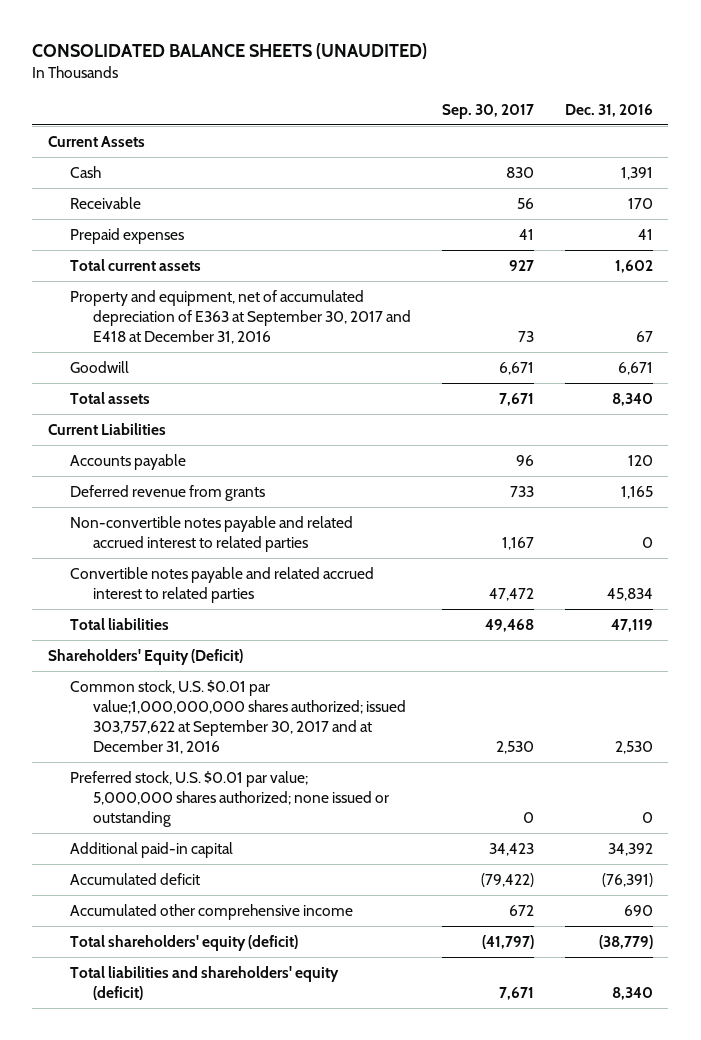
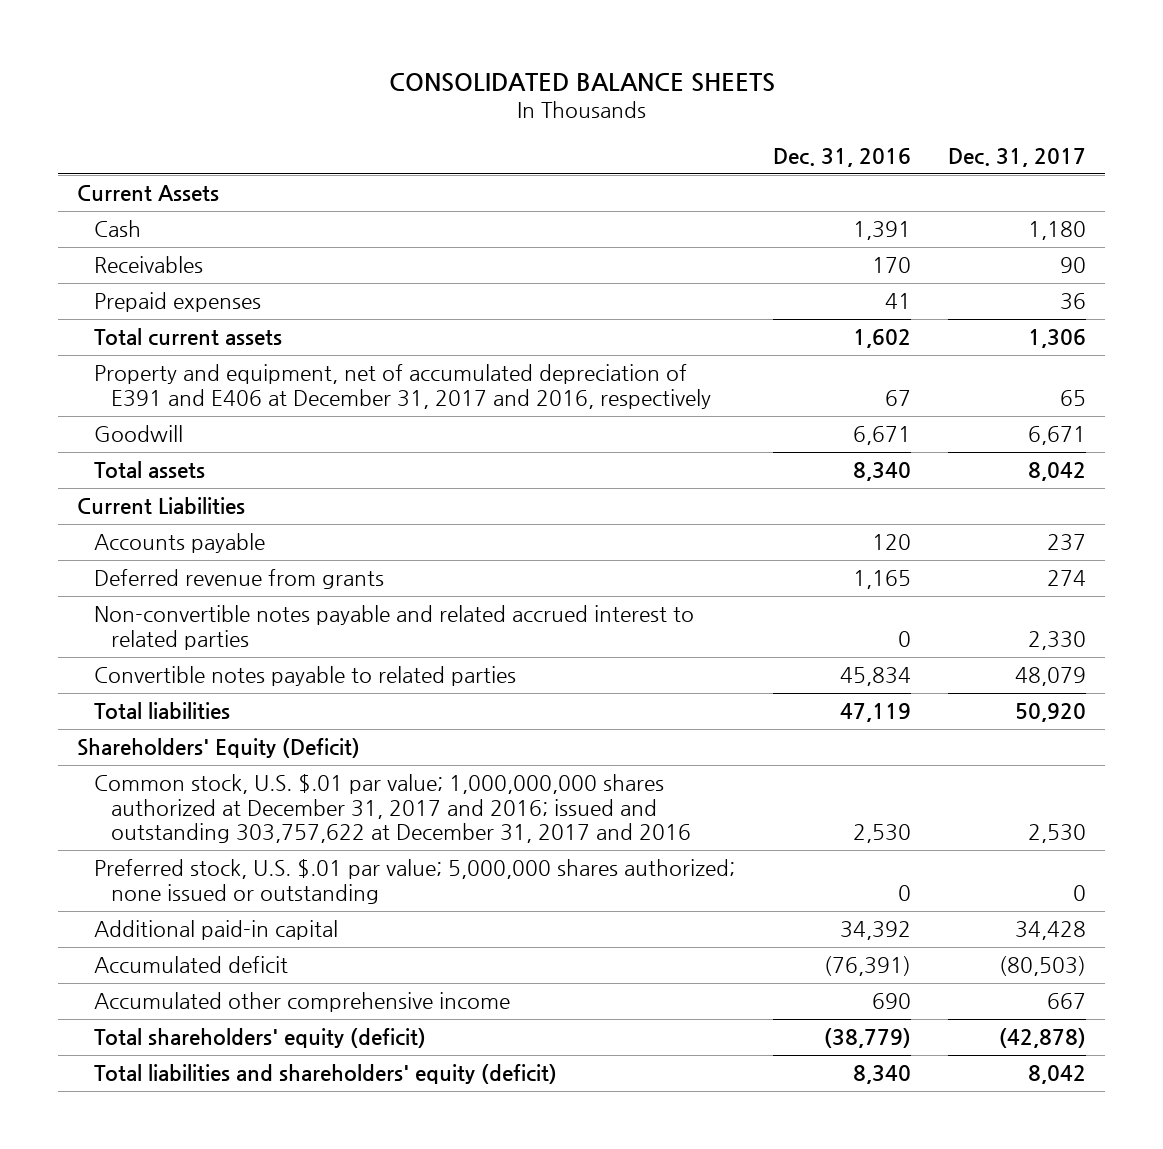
- CONSOLIDATED BALANCE SHEETS (UNAUDITED)
+ CONSOLIDATED BALANCE SHEETS
- | Sep. 30, 2017 | Dec. 31, 2016
+ | Dec. 31, 2016 | Dec. 31, 2017
- Receivable | 56 | 170
+ Receivables | 170 | 90
- Property and equipment, net of accumulated depreciation of E363 at September 30, 2017 and E418 at December 31, 2016 | 73 | 67
+ Property and equipment, net of accumulated depreciation of E391 and E406 at December 31, 2017 and 2016, respectively | 67 | 65
- Convertible notes payable and related accrued interest to related parties | 47,472 | 45,834
+ Convertible notes payable to related parties | 45,834 | 48,079
- Common stock, U.S. $0.01 par value;1,000,000,000 shares authorized; issued 303,757,622 at September 30, 2017 and at December 31, 2016 | 2,530 | 2,530
- Preferred stock, U.S. $0.01 par value; 5,000,000 shares authorized; none issued or outstanding | 0 | 0
+ Common stock, U.S. $.01 par value; 1,000,000,000 shares authorized at December 31, 2017 and 2016; issued and outstanding 303,757,622 at December 31, 2017 and 2016 | 2,530 | 2,530
+ Preferred stock, U.S. $.01 par value; 5,000,000 shares authorized; none issued or outstanding | 0 | 0

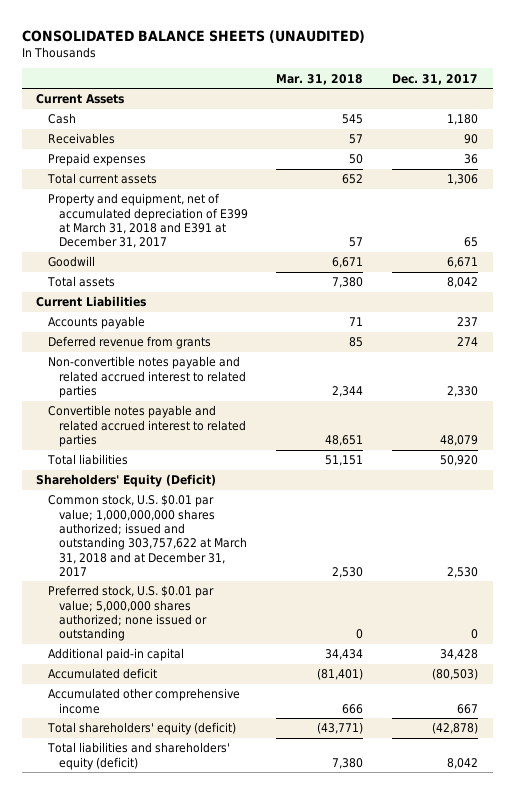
- CONSOLIDATED BALANCE SHEETS
+ CONSOLIDATED BALANCE SHEETS (UNAUDITED)
- | Dec. 31, 2016 | Dec. 31, 2017
+ | Mar. 31, 2018 | Dec. 31, 2017
- Property and equipment, net of accumulated depreciation of E391 and E406 at December 31, 2017 and 2016, respectively | 67 | 65
+ Property and equipment, net of accumulated depreciation of E399 at March 31, 2018 and E391 at December 31, 2017 | 57 | 65
- Convertible notes payable to related parties | 45,834 | 48,079
+ Convertible notes payable and related accrued interest to related parties | 48,651 | 48,079
- Common stock, U.S. $.01 par value; 1,000,000,000 shares authorized at December 31, 2017 and 2016; issued and outstanding 303,757,622 at December 31, 2017 and 2016 | 2,530 | 2,530
- Preferred stock, U.S. $.01 par value; 5,000,000 shares authorized; none issued or outstanding | 0 | 0
+ Common stock, U.S. $0.01 par value; 1,000,000,000 shares authorized; issued and outstanding 303,757,622 at March 31, 2018 and at December 31, 2017 | 2,530 | 2,530
+ Preferred stock, U.S. $0.01 par value; 5,000,000 shares authorized; none issued or outstanding | 0 | 0

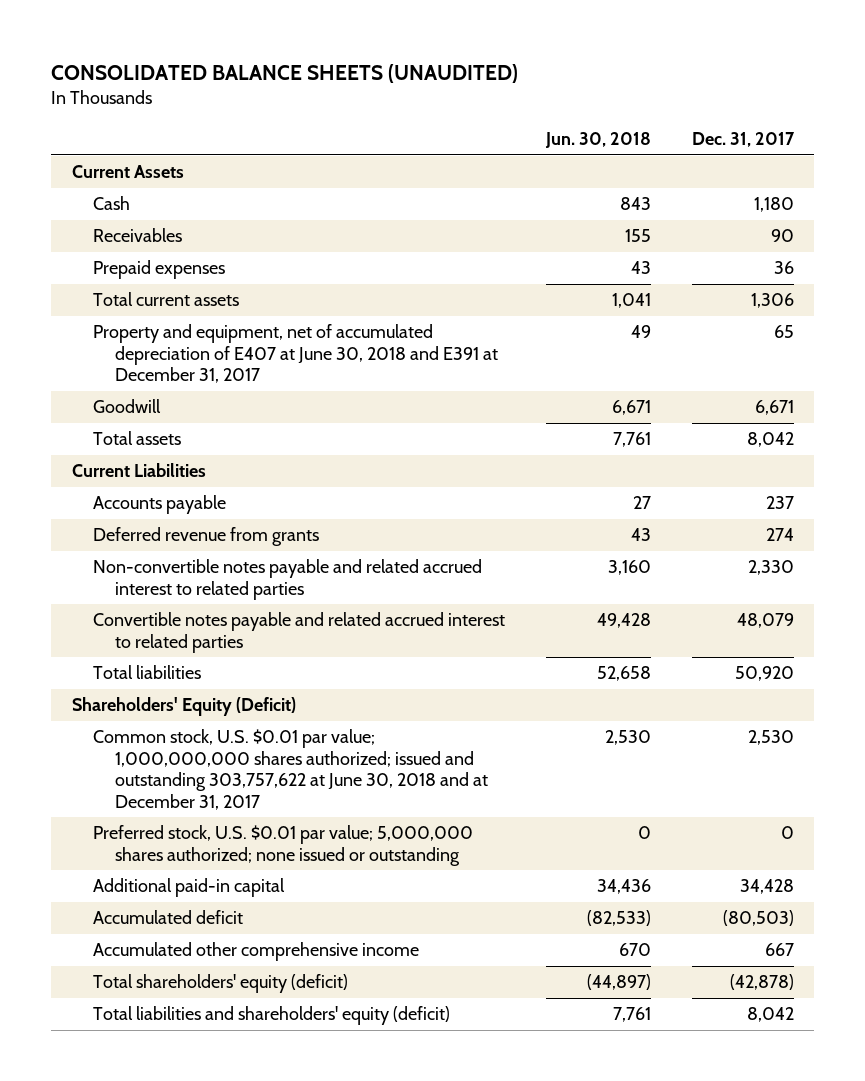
- | Mar. 31, 2018 | Dec. 31, 2017
+ | Jun. 30, 2018 | Dec. 31, 2017
- Property and equipment, net of accumulated depreciation of E399 at March 31, 2018 and E391 at December 31, 2017 | 57 | 65
+ Property and equipment, net of accumulated depreciation of E407 at June 30, 2018 and E391 at December 31, 2017 | 49 | 65
- Common stock, U.S. $0.01 par value; 1,000,000,000 shares authorized; issued and outstanding 303,757,622 at March 31, 2018 and at December 31, 2017 | 2,530 | 2,530
+ Common stock, U.S. $0.01 par value; 1,000,000,000 shares authorized; issued and outstanding 303,757,622 at June 30, 2018 and at December 31, 2017 | 2,530 | 2,530

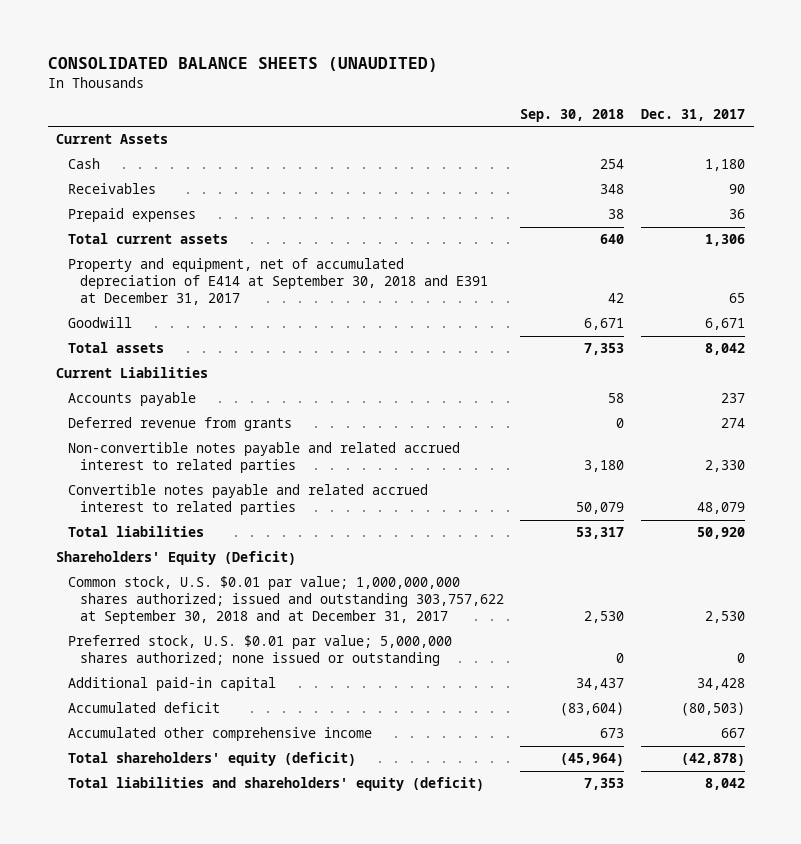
- | Jun. 30, 2018 | Dec. 31, 2017
+ | Sep. 30, 2018 | Dec. 31, 2017
- Property and equipment, net of accumulated depreciation of E407 at June 30, 2018 and E391 at December 31, 2017 | 49 | 65
+ Property and equipment, net of accumulated depreciation of E414 at September 30, 2018 and E391 at December 31, 2017 | 42 | 65
- Common stock, U.S. $0.01 par value; 1,000,000,000 shares authorized; issued and outstanding 303,757,622 at June 30, 2018 and at December 31, 2017 | 2,530 | 2,530
+ Common stock, U.S. $0.01 par value; 1,000,000,000 shares authorized; issued and outstanding 303,757,622 at September 30, 2018 and at December 31, 2017 | 2,530 | 2,530

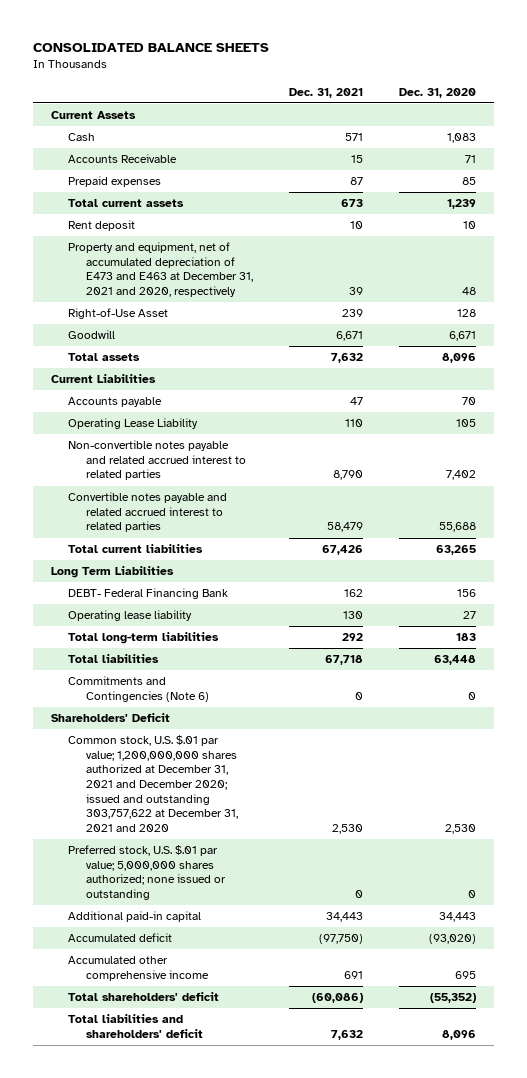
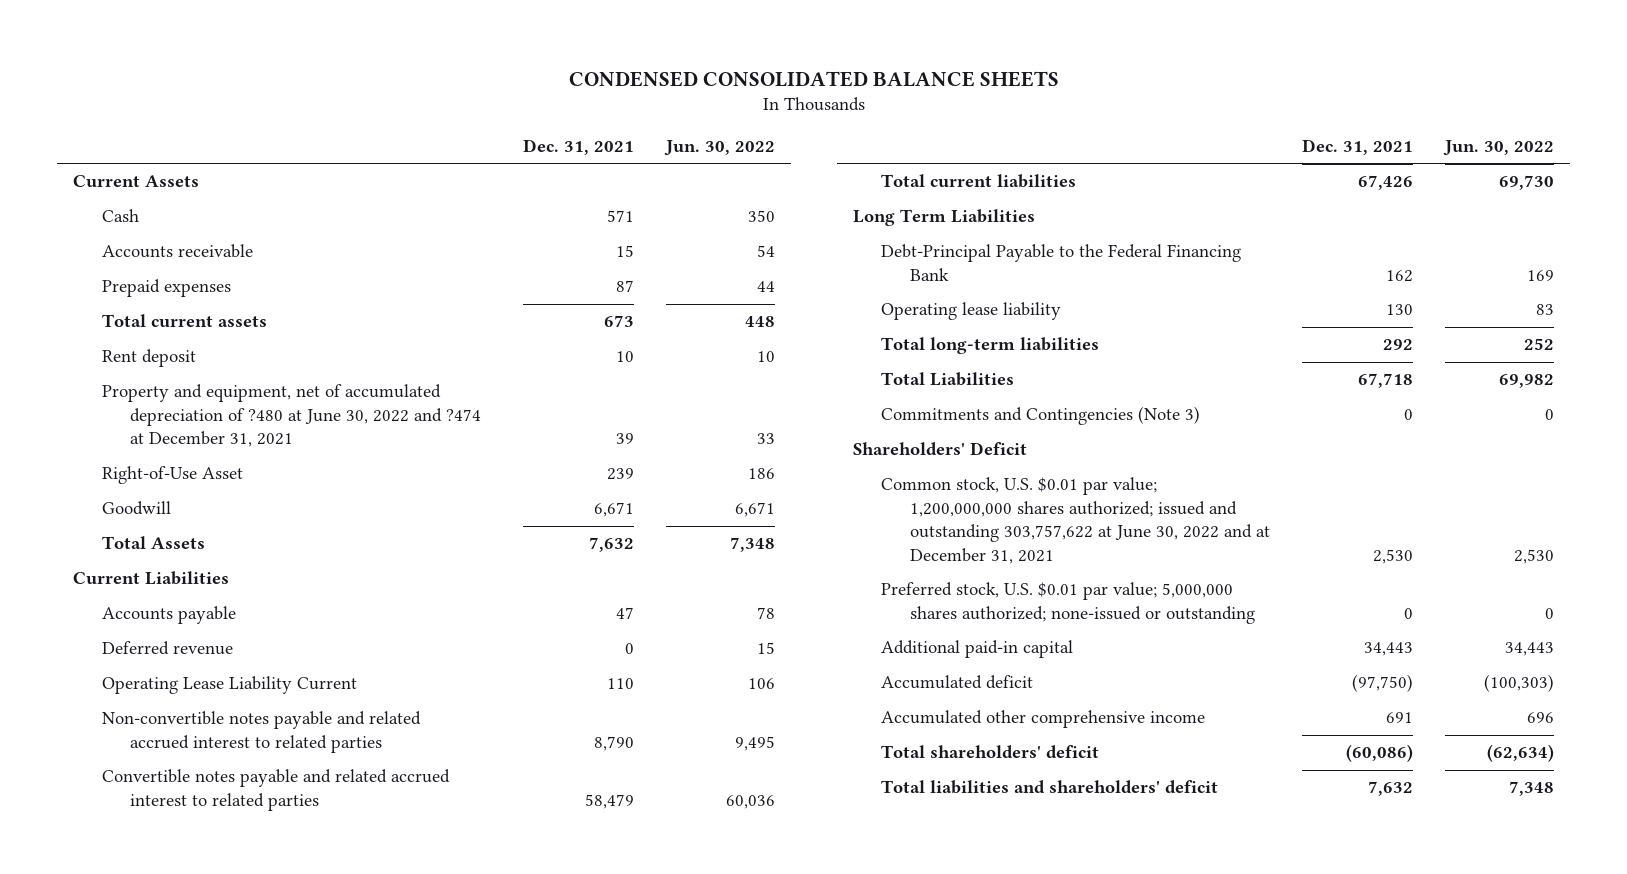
- CONSOLIDATED BALANCE SHEETS
+ CONDENSED CONSOLIDATED BALANCE SHEETS
- | Dec. 31, 2021 | Dec. 31, 2020
+ | Dec. 31, 2021 | Jun. 30, 2022
- Accounts Receivable | 15 | 71
+ Accounts receivable | 15 | 54
- Property and equipment, net of accumulated depreciation of E473 and E463 at December 31, 2021 and 2020, respectively | 39 | 48
+ Property and equipment, net of accumulated depreciation of ?480 at June 30, 2022 and ?474 at December 31, 2021 | 39 | 33
- Total assets | 7,632 | 8,096
+ Total Assets | 7,632 | 7,348
- Operating Lease Liability | 110 | 105
+ Deferred revenue | 0 | 15
+ Operating Lease Liability Current | 110 | 106
- DEBT- Federal Financing Bank | 162 | 156
+ Debt-Principal Payable to the Federal Financing Bank | 162 | 169
- Total liabilities | 67,718 | 63,448
- Commitments and Contingencies (Note 6) | 0 | 0
+ Total Liabilities | 67,718 | 69,982
+ Commitments and Contingencies (Note 3) | 0 | 0
- Common stock, U.S. $.01 par value; 1,200,000,000 shares authorized at December 31, 2021 and December 2020; issued and outstanding 303,757,622 at December 31, 2021 and 2020 | 2,530 | 2,530
- Preferred stock, U.S. $.01 par value; 5,000,000 shares authorized; none issued or outstanding | 0 | 0
+ Common stock, U.S. $0.01 par value; 1,200,000,000 shares authorized; issued and outstanding 303,757,622 at June 30, 2022 and at December 31, 2021 | 2,530 | 2,530
+ Preferred stock, U.S. $0.01 par value; 5,000,000 shares authorized; none-issued or outstanding | 0 | 0

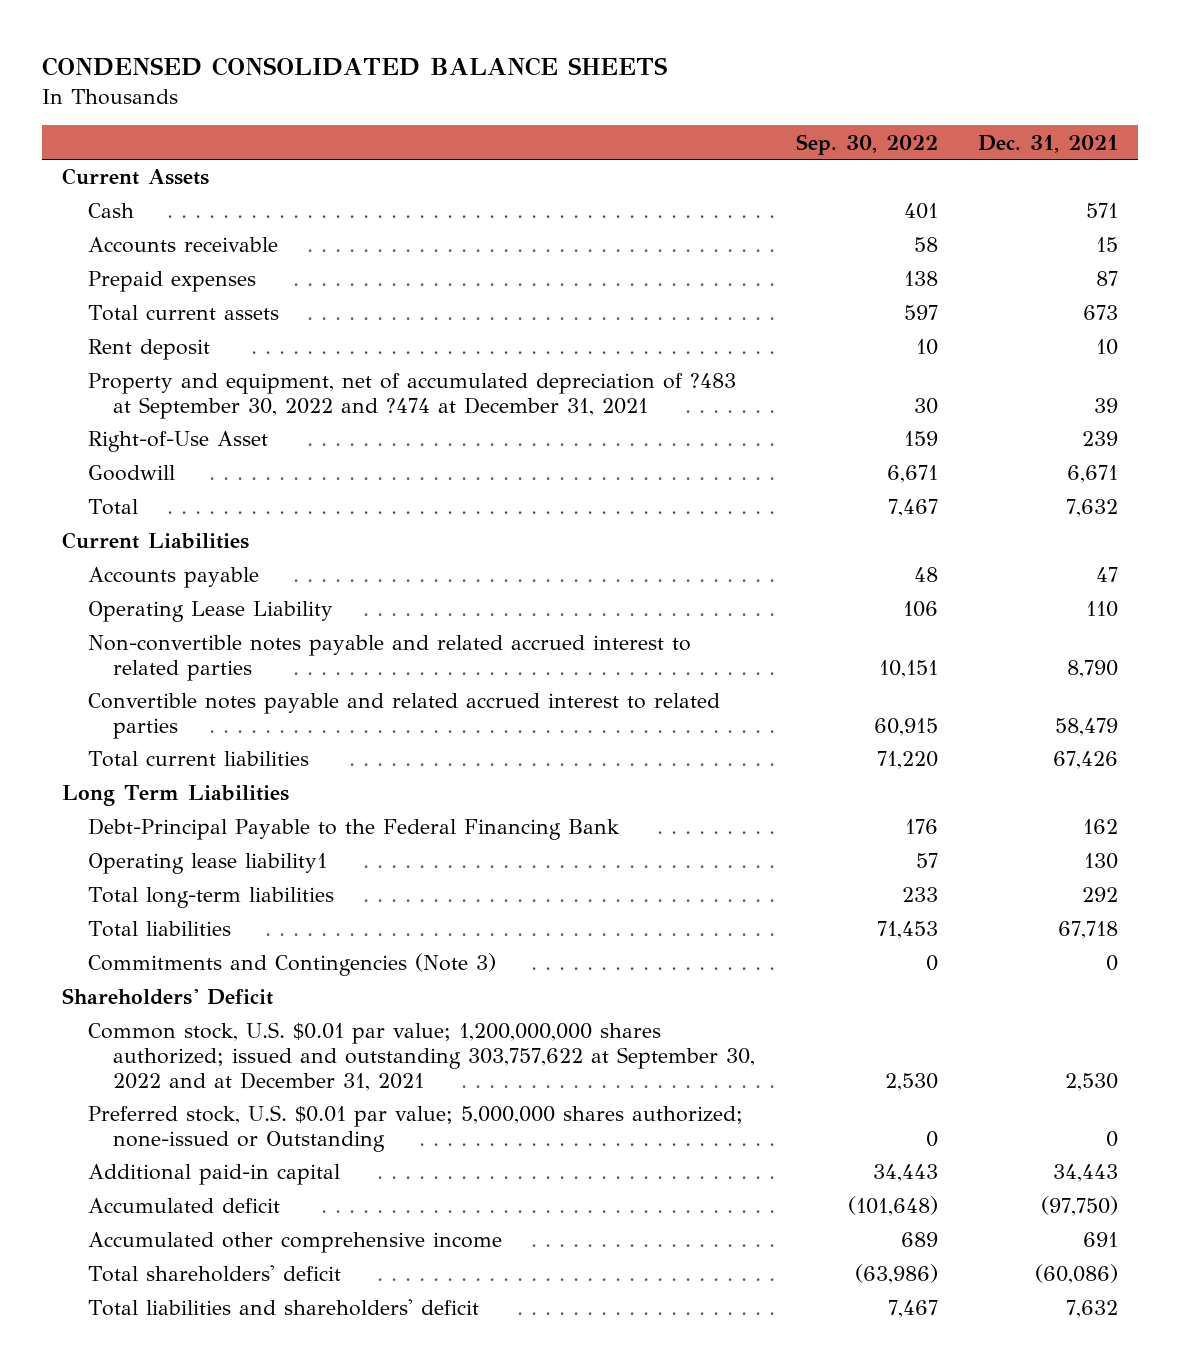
- | Dec. 31, 2021 | Jun. 30, 2022
+ | Sep. 30, 2022 | Dec. 31, 2021
- Property and equipment, net of accumulated depreciation of ?480 at June 30, 2022 and ?474 at December 31, 2021 | 39 | 33
+ Property and equipment, net of accumulated depreciation of ?483 at September 30, 2022 and ?474 at December 31, 2021 | 30 | 39
- Total Assets | 7,632 | 7,348
+ Total | 7,467 | 7,632
- Deferred revenue | 0 | 15
- Operating Lease Liability Current | 110 | 106
+ Operating Lease Liability | 106 | 110
- Operating lease liability | 130 | 83
+ Operating lease liability1 | 57 | 130
- Total Liabilities | 67,718 | 69,982
+ Total liabilities | 71,453 | 67,718
- Common stock, U.S. $0.01 par value; 1,200,000,000 shares authorized; issued and outstanding 303,757,622 at June 30, 2022 and at December 31, 2021 | 2,530 | 2,530
- Preferred stock, U.S. $0.01 par value; 5,000,000 shares authorized; none-issued or outstanding | 0 | 0
+ Common stock, U.S. $0.01 par value; 1,200,000,000 shares authorized; issued and outstanding 303,757,622 at September 30, 2022 and at December 31, 2021 | 2,530 | 2,530
+ Preferred stock, U.S. $0.01 par value; 5,000,000 shares authorized; none-issued or Outstanding | 0 | 0

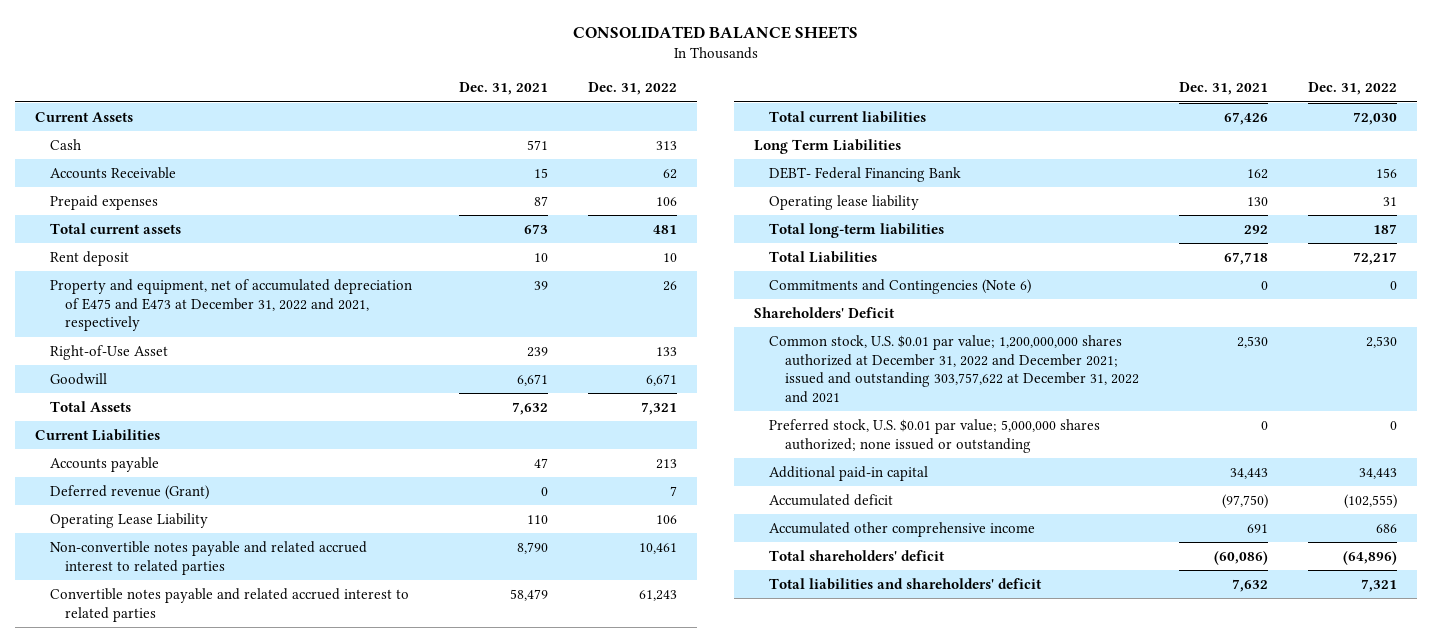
- CONDENSED CONSOLIDATED BALANCE SHEETS
+ CONSOLIDATED BALANCE SHEETS
- | Sep. 30, 2022 | Dec. 31, 2021
+ | Dec. 31, 2021 | Dec. 31, 2022
- Accounts receivable | 58 | 15
+ Accounts Receivable | 15 | 62
- Property and equipment, net of accumulated depreciation of ?483 at September 30, 2022 and ?474 at December 31, 2021 | 30 | 39
+ Property and equipment, net of accumulated depreciation of E475 and E473 at December 31, 2022 and 2021, respectively | 39 | 26
- Total | 7,467 | 7,632
+ Total Assets | 7,632 | 7,321
+ Deferred revenue (Grant) | 0 | 7
- Debt-Principal Payable to the Federal Financing Bank | 176 | 162
- Operating lease liability1 | 57 | 130
+ DEBT- Federal Financing Bank | 162 | 156
+ Operating lease liability | 130 | 31
- Total liabilities | 71,453 | 67,718
- Commitments and Contingencies (Note 3) | 0 | 0
+ Total Liabilities | 67,718 | 72,217
+ Commitments and Contingencies (Note 6) | 0 | 0
- Common stock, U.S. $0.01 par value; 1,200,000,000 shares authorized; issued and outstanding 303,757,622 at September 30, 2022 and at December 31, 2021 | 2,530 | 2,530
- Preferred stock, U.S. $0.01 par value; 5,000,000 shares authorized; none-issued or Outstanding | 0 | 0
+ Common stock, U.S. $0.01 par value; 1,200,000,000 shares authorized at December 31, 2022 and December 2021; issued and outstanding 303,757,622 at December 31, 2022 and 2021 | 2,530 | 2,530
+ Preferred stock, U.S. $0.01 par value; 5,000,000 shares authorized; none issued or outstanding | 0 | 0

